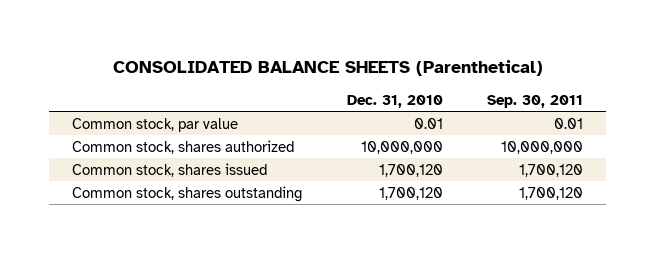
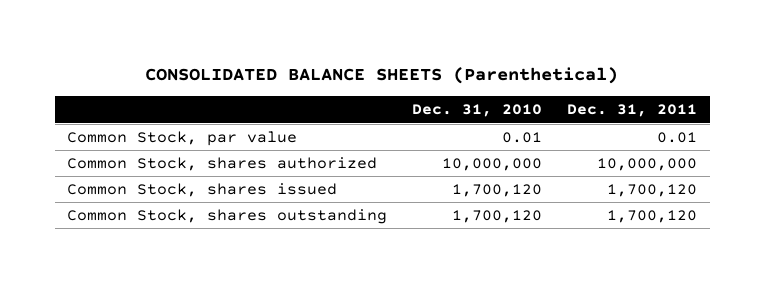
- | Dec. 31, 2010 | Sep. 30, 2011
+ | Dec. 31, 2010 | Dec. 31, 2011
- Common stock, par value | 0.01 | 0.01
- Common stock, shares authorized | 10,000,000 | 10,000,000
- Common stock, shares issued | 1,700,120 | 1,700,120
- Common stock, shares outstanding | 1,700,120 | 1,700,120
+ Common Stock, par value | 0.01 | 0.01
+ Common Stock, shares authorized | 10,000,000 | 10,000,000
+ Common Stock, shares issued | 1,700,120 | 1,700,120
+ Common Stock, shares outstanding | 1,700,120 | 1,700,120

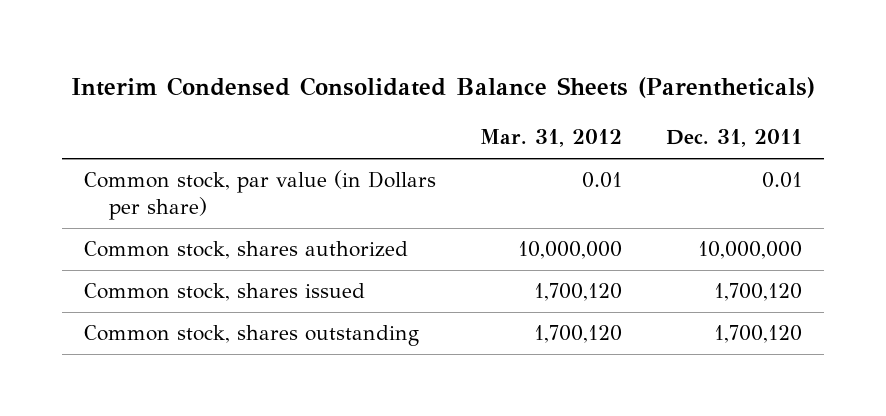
- CONSOLIDATED BALANCE SHEETS (Parenthetical)
+ Interim Condensed Consolidated Balance Sheets (Parentheticals)
- | Dec. 31, 2010 | Dec. 31, 2011
+ | Mar. 31, 2012 | Dec. 31, 2011
- Common Stock, par value | 0.01 | 0.01
- Common Stock, shares authorized | 10,000,000 | 10,000,000
- Common Stock, shares issued | 1,700,120 | 1,700,120
- Common Stock, shares outstanding | 1,700,120 | 1,700,120
+ Common stock, par value (in Dollars per share) | 0.01 | 0.01
+ Common stock, shares authorized | 10,000,000 | 10,000,000
+ Common stock, shares issued | 1,700,120 | 1,700,120
+ Common stock, shares outstanding | 1,700,120 | 1,700,120

